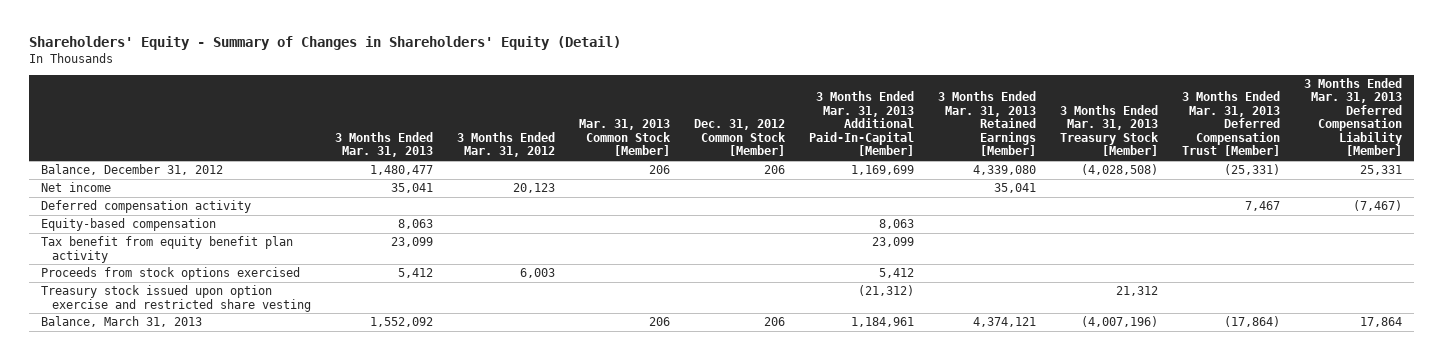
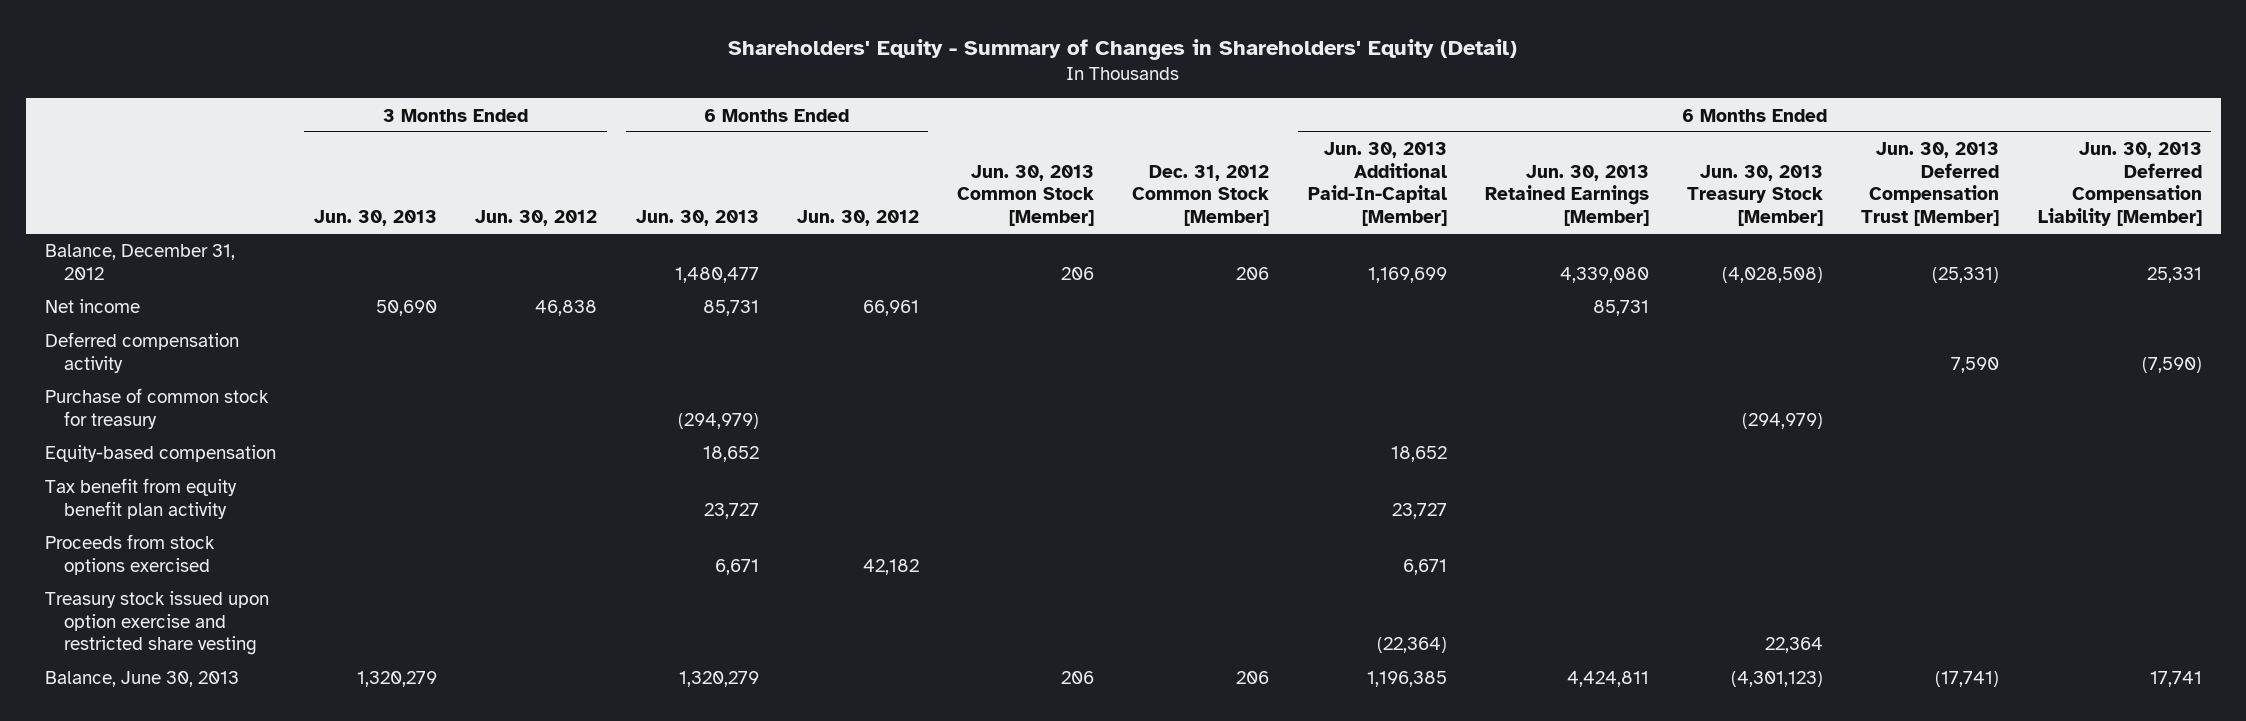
- | 3 Months Ended Mar. 31, 2013 | 3 Months Ended Mar. 31, 2012 | Mar. 31, 2013 Common Stock [Member] | Dec. 31, 2012 Common Stock [Member] | 3 Months Ended Mar. 31, 2013 Additional Paid-In-Capital [Member] | 3 Months Ended Mar. 31, 2013 Retained Earnings [Member] | 3 Months Ended Mar. 31, 2013 Treasury Stock [Member] | 3 Months Ended Mar. 31, 2013 Deferred Compensation Trust [Member] | 3 Months Ended Mar. 31, 2013 Deferred Compensation Liability [Member]
+ | 3 Months Ended Jun. 30, 2013 | 3 Months Ended Jun. 30, 2012 | 6 Months Ended Jun. 30, 2013 | 6 Months Ended Jun. 30, 2012 | Jun. 30, 2013 Common Stock [Member] | Dec. 31, 2012 Common Stock [Member] | 6 Months Ended Jun. 30, 2013 Additional Paid-In-Capital [Member] | 6 Months Ended Jun. 30, 2013 Retained Earnings [Member] | 6 Months Ended Jun. 30, 2013 Treasury Stock [Member] | 6 Months Ended Jun. 30, 2013 Deferred Compensation Trust [Member] | 6 Months Ended Jun. 30, 2013 Deferred Compensation Liability [Member]
+ Purchase of common stock for treasury | | | (294,979) | | | | | | (294,979) | |
- Balance, March 31, 2013 | 1,552,092 | | 206 | 206 | 1,184,961 | 4,374,121 | (4,007,196) | (17,864) | 17,864
+ Balance, June 30, 2013 | 1,320,279 | | 1,320,279 | | 206 | 206 | 1,196,385 | 4,424,811 | (4,301,123) | (17,741) | 17,741

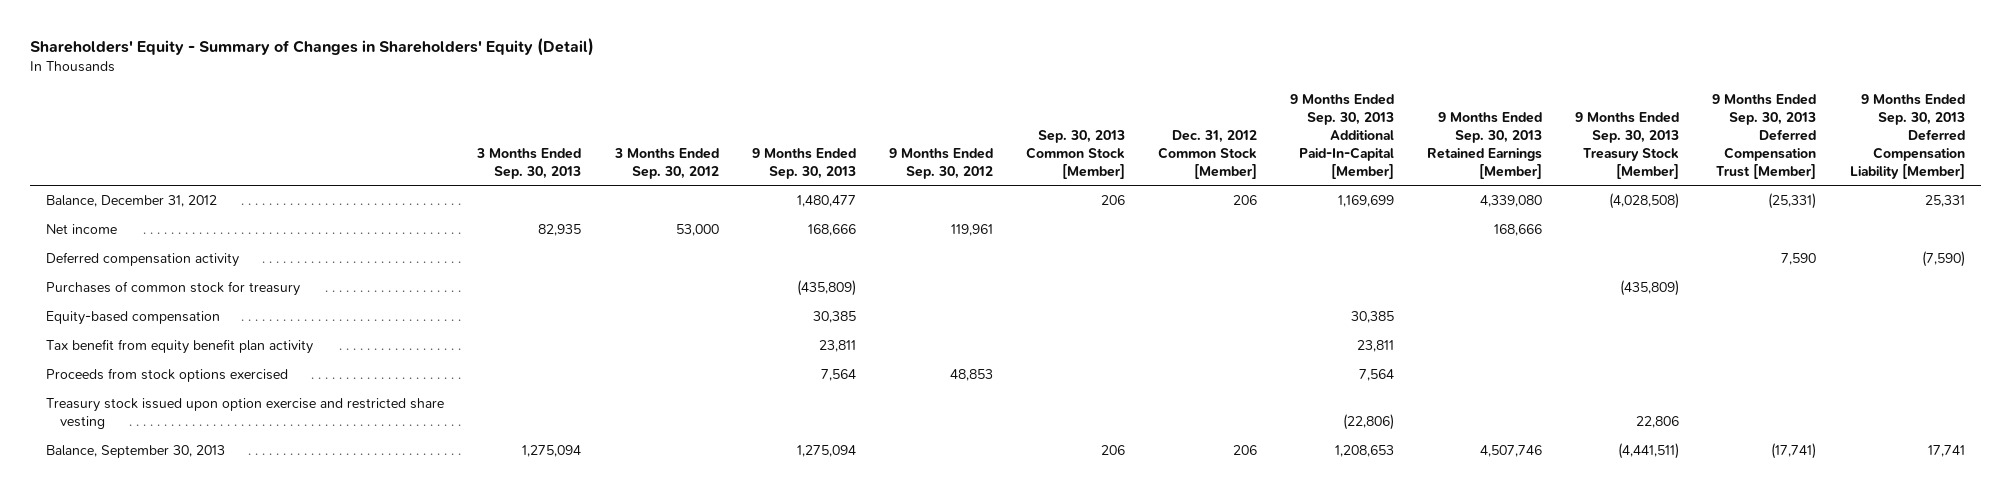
- | 3 Months Ended Jun. 30, 2013 | 3 Months Ended Jun. 30, 2012 | 6 Months Ended Jun. 30, 2013 | 6 Months Ended Jun. 30, 2012 | Jun. 30, 2013 Common Stock [Member] | Dec. 31, 2012 Common Stock [Member] | 6 Months Ended Jun. 30, 2013 Additional Paid-In-Capital [Member] | 6 Months Ended Jun. 30, 2013 Retained Earnings [Member] | 6 Months Ended Jun. 30, 2013 Treasury Stock [Member] | 6 Months Ended Jun. 30, 2013 Deferred Compensation Trust [Member] | 6 Months Ended Jun. 30, 2013 Deferred Compensation Liability [Member]
+ | 3 Months Ended Sep. 30, 2013 | 3 Months Ended Sep. 30, 2012 | 9 Months Ended Sep. 30, 2013 | 9 Months Ended Sep. 30, 2012 | Sep. 30, 2013 Common Stock [Member] | Dec. 31, 2012 Common Stock [Member] | 9 Months Ended Sep. 30, 2013 Additional Paid-In-Capital [Member] | 9 Months Ended Sep. 30, 2013 Retained Earnings [Member] | 9 Months Ended Sep. 30, 2013 Treasury Stock [Member] | 9 Months Ended Sep. 30, 2013 Deferred Compensation Trust [Member] | 9 Months Ended Sep. 30, 2013 Deferred Compensation Liability [Member]
- Purchase of common stock for treasury | | | (294,979) | | | | | | (294,979) | |
+ Purchases of common stock for treasury | | | (435,809) | | | | | | (435,809) | |
- Balance, June 30, 2013 | 1,320,279 | | 1,320,279 | | 206 | 206 | 1,196,385 | 4,424,811 | (4,301,123) | (17,741) | 17,741
+ Balance, September 30, 2013 | 1,275,094 | | 1,275,094 | | 206 | 206 | 1,208,653 | 4,507,746 | (4,441,511) | (17,741) | 17,741

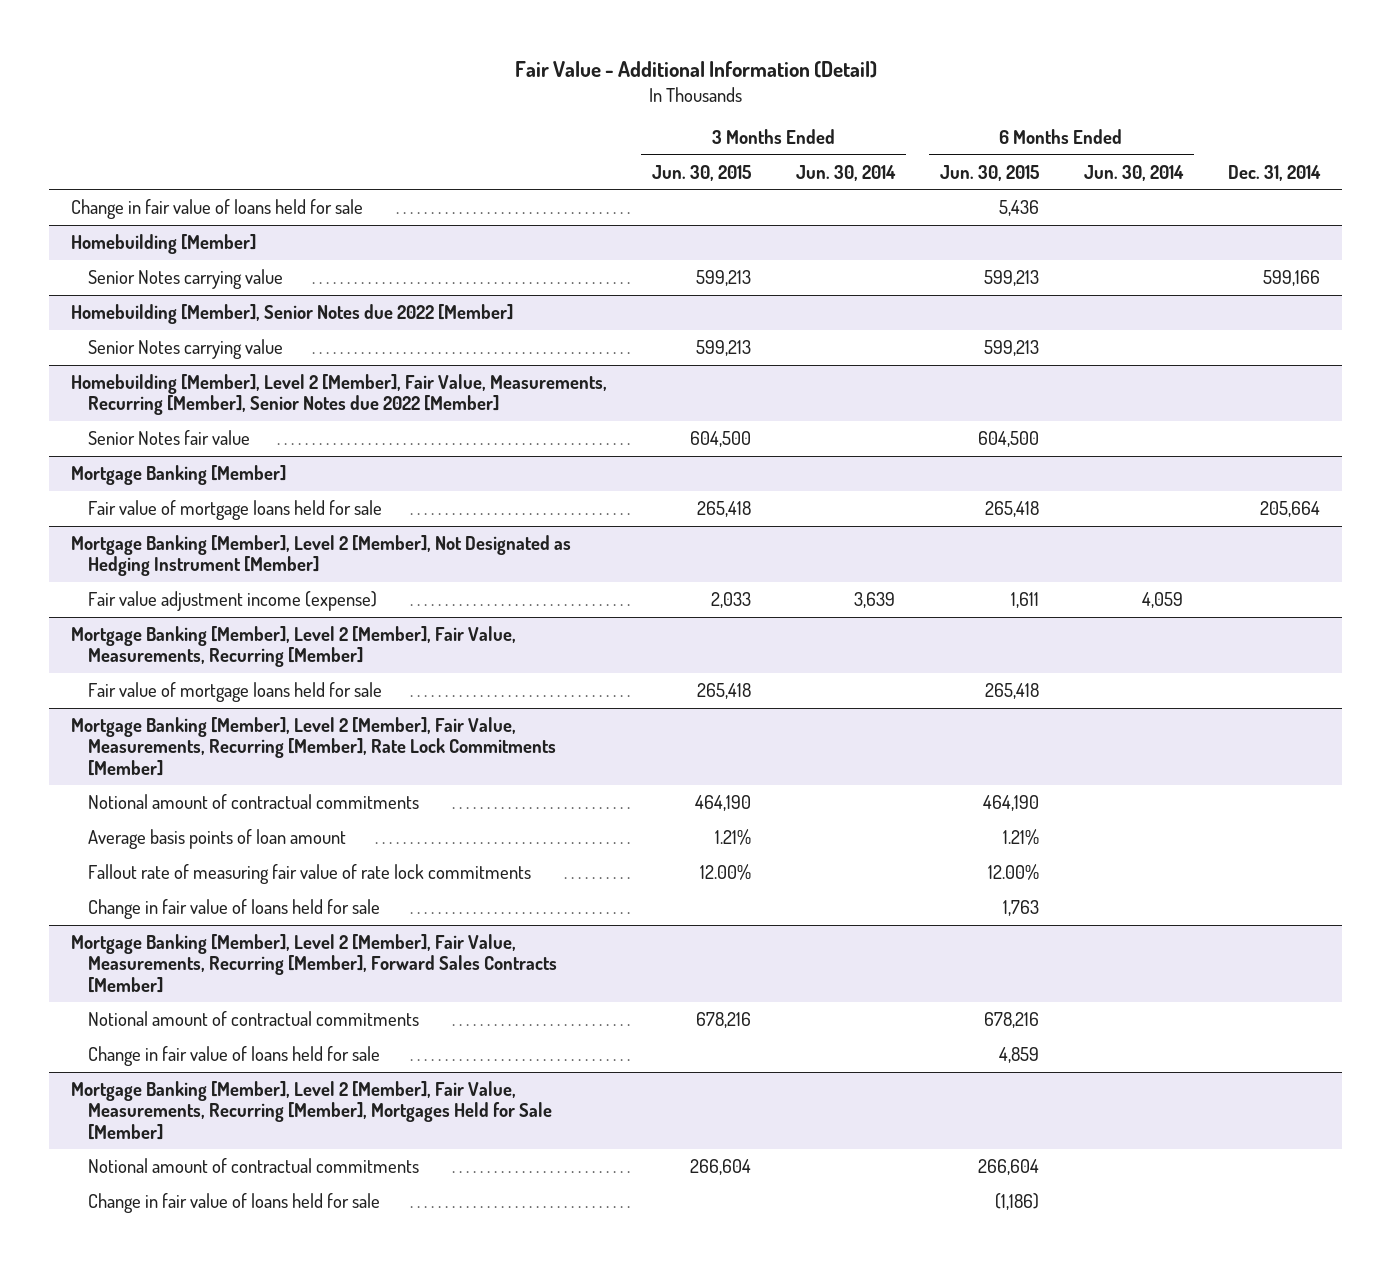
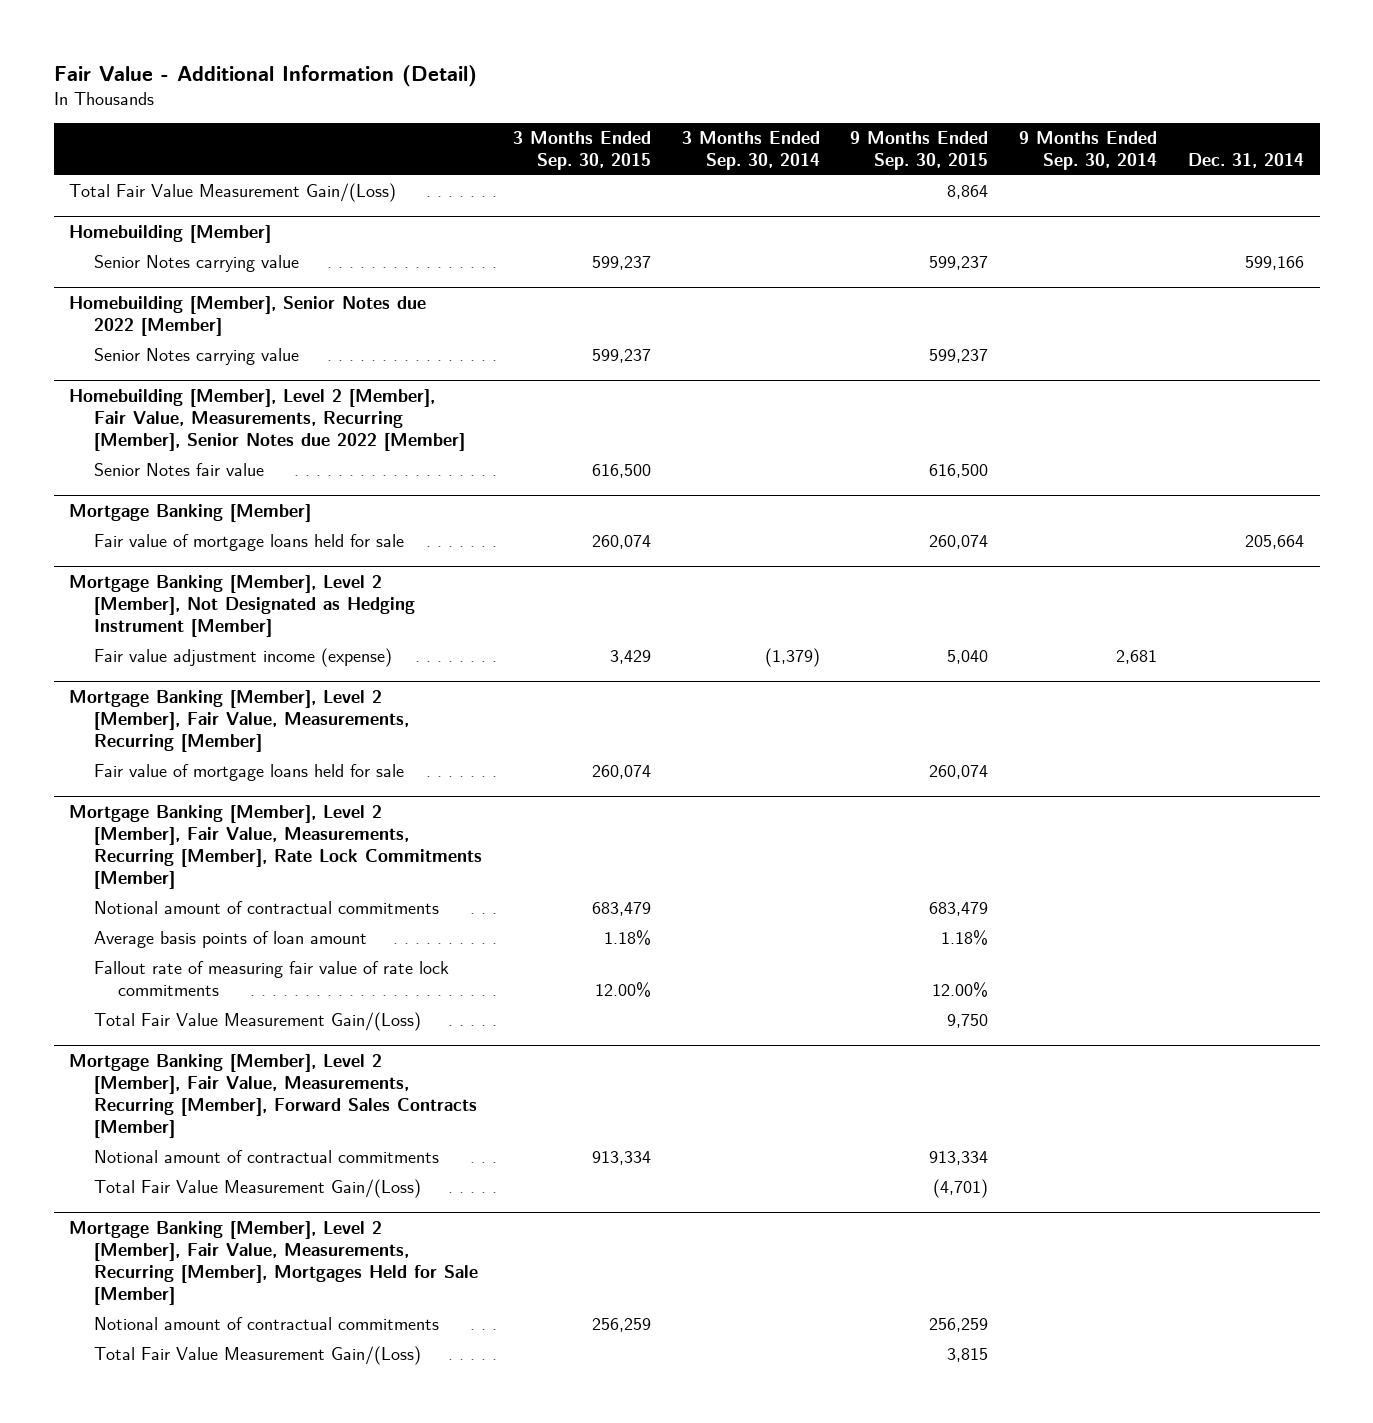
- | 3 Months Ended Jun. 30, 2015 | 3 Months Ended Jun. 30, 2014 | 6 Months Ended Jun. 30, 2015 | 6 Months Ended Jun. 30, 2014 | Dec. 31, 2014
+ | 3 Months Ended Sep. 30, 2015 | 3 Months Ended Sep. 30, 2014 | 9 Months Ended Sep. 30, 2015 | 9 Months Ended Sep. 30, 2014 | Dec. 31, 2014
- Change in fair value of loans held for sale | | | 5,436 | |
+ Total Fair Value Measurement Gain/(Loss) | | | 8,864 | |
@ Mortgage Banking [Member], Level 2 [Member], Fair Value, Measurements, Recurring [Member], Rate Lock Commitments [Member]
- Change in fair value of loans held for sale | | | 1,763 | |
+ Total Fair Value Measurement Gain/(Loss) | | | 9,750 | |
@ Mortgage Banking [Member], Level 2 [Member], Fair Value, Measurements, Recurring [Member], Forward Sales Contracts [Member]
- Change in fair value of loans held for sale | | | 4,859 | |
+ Total Fair Value Measurement Gain/(Loss) | | | (4,701) | |
@ Mortgage Banking [Member], Level 2 [Member], Fair Value, Measurements, Recurring [Member], Mortgages Held for Sale [Member]
- Change in fair value of loans held for sale | | | (1,186) | |
+ Total Fair Value Measurement Gain/(Loss) | | | 3,815 | |

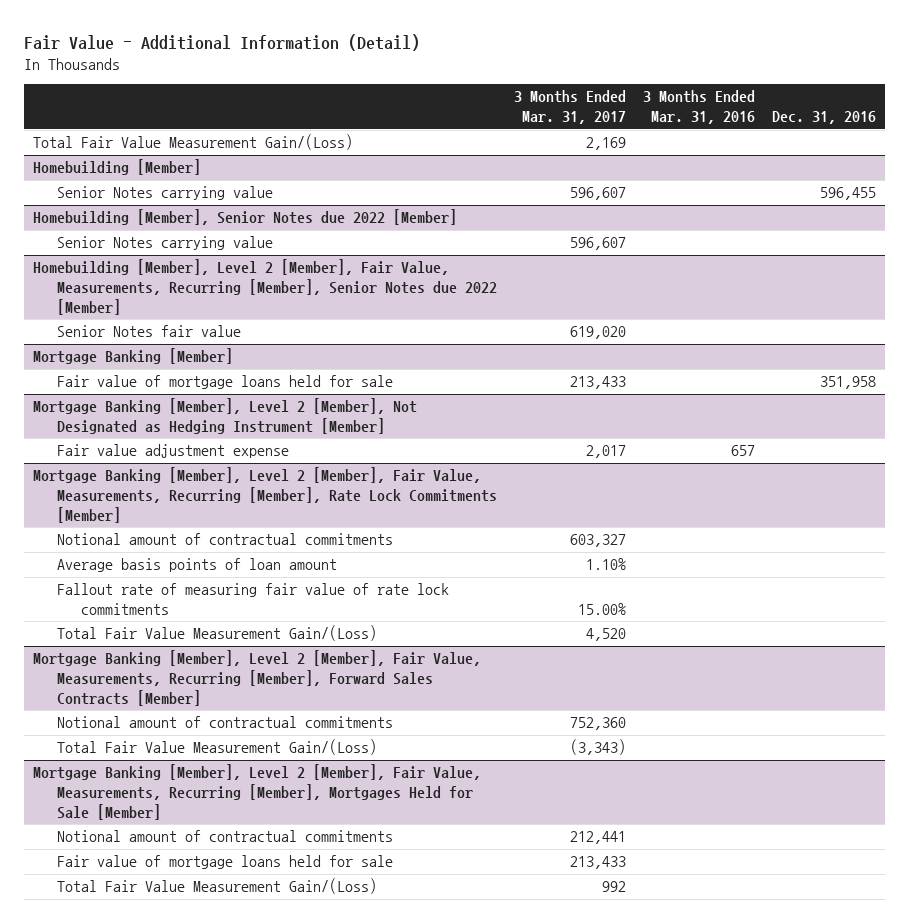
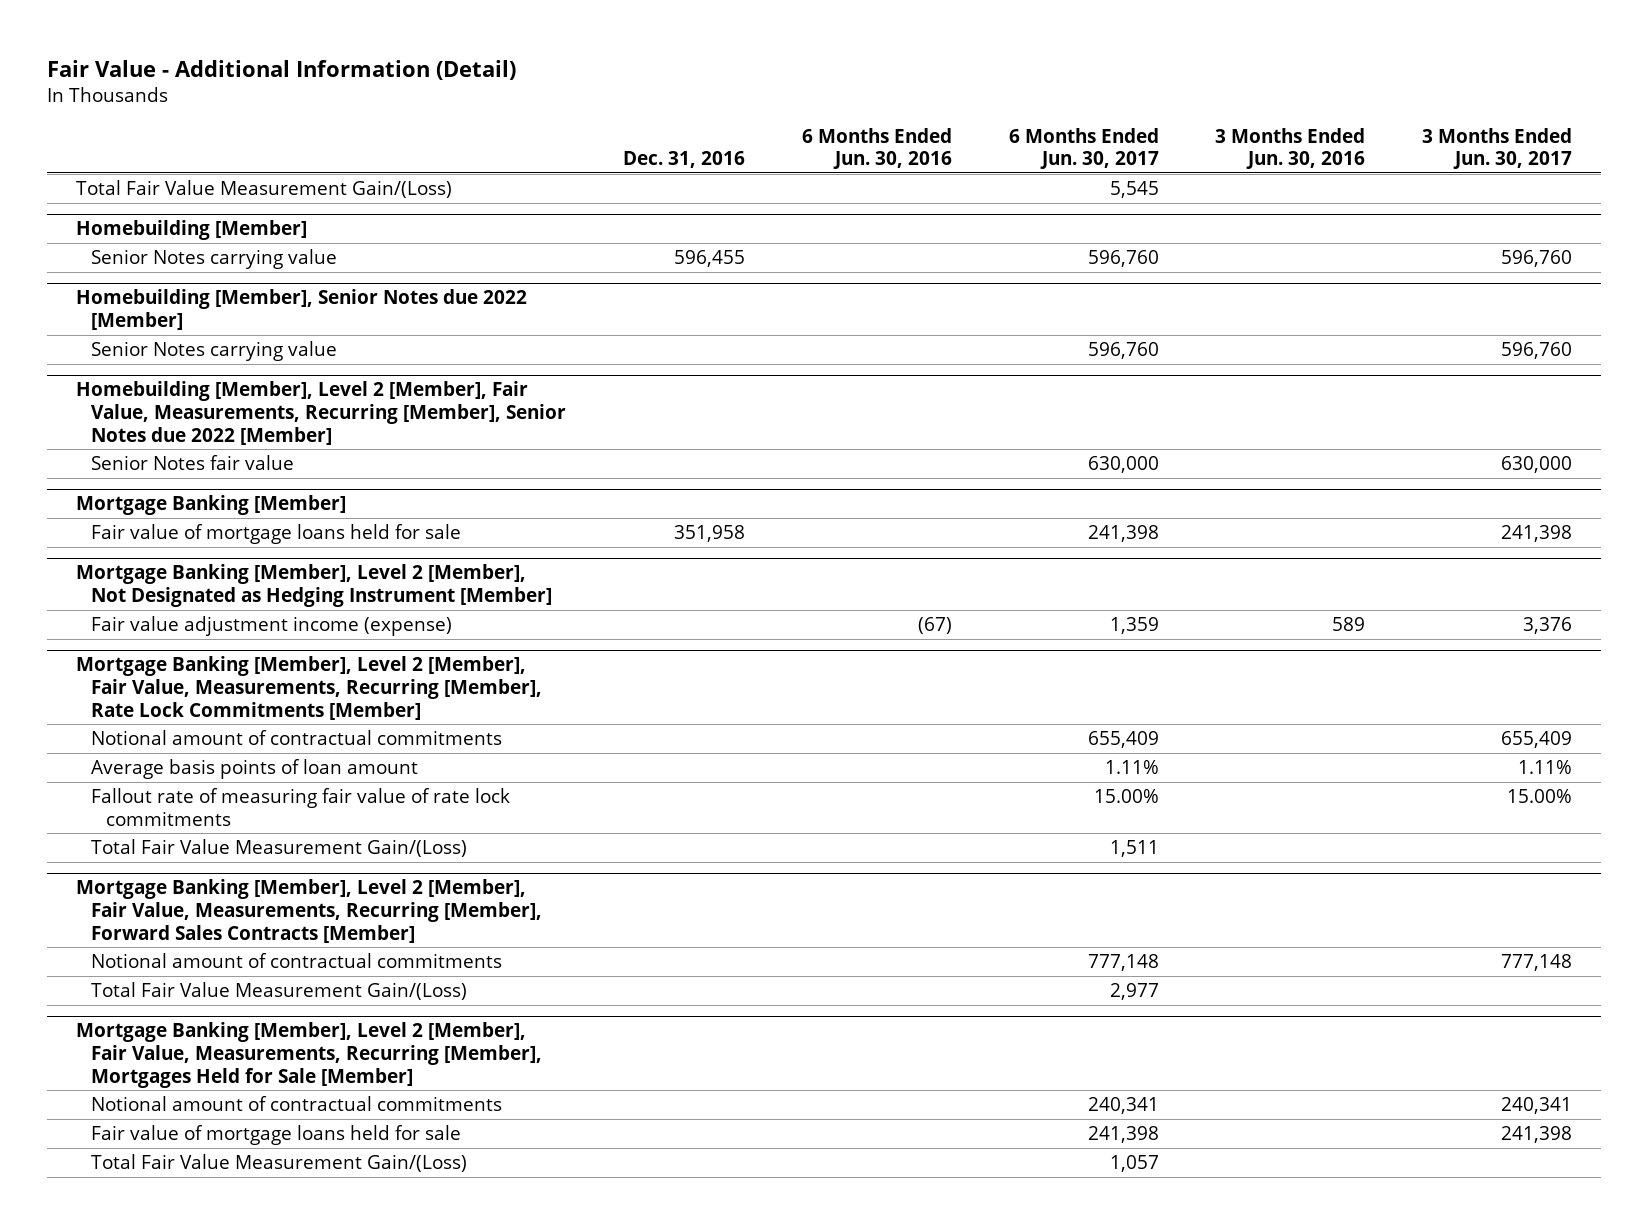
- | 3 Months Ended Mar. 31, 2017 | 3 Months Ended Mar. 31, 2016 | Dec. 31, 2016
+ | Dec. 31, 2016 | 6 Months Ended Jun. 30, 2016 | 6 Months Ended Jun. 30, 2017 | 3 Months Ended Jun. 30, 2016 | 3 Months Ended Jun. 30, 2017
@ Mortgage Banking [Member], Level 2 [Member], Not Designated as Hedging Instrument [Member]
- Fair value adjustment expense | 2,017 | 657 |
+ Fair value adjustment income (expense) | | (67) | 1,359 | 589 | 3,376

